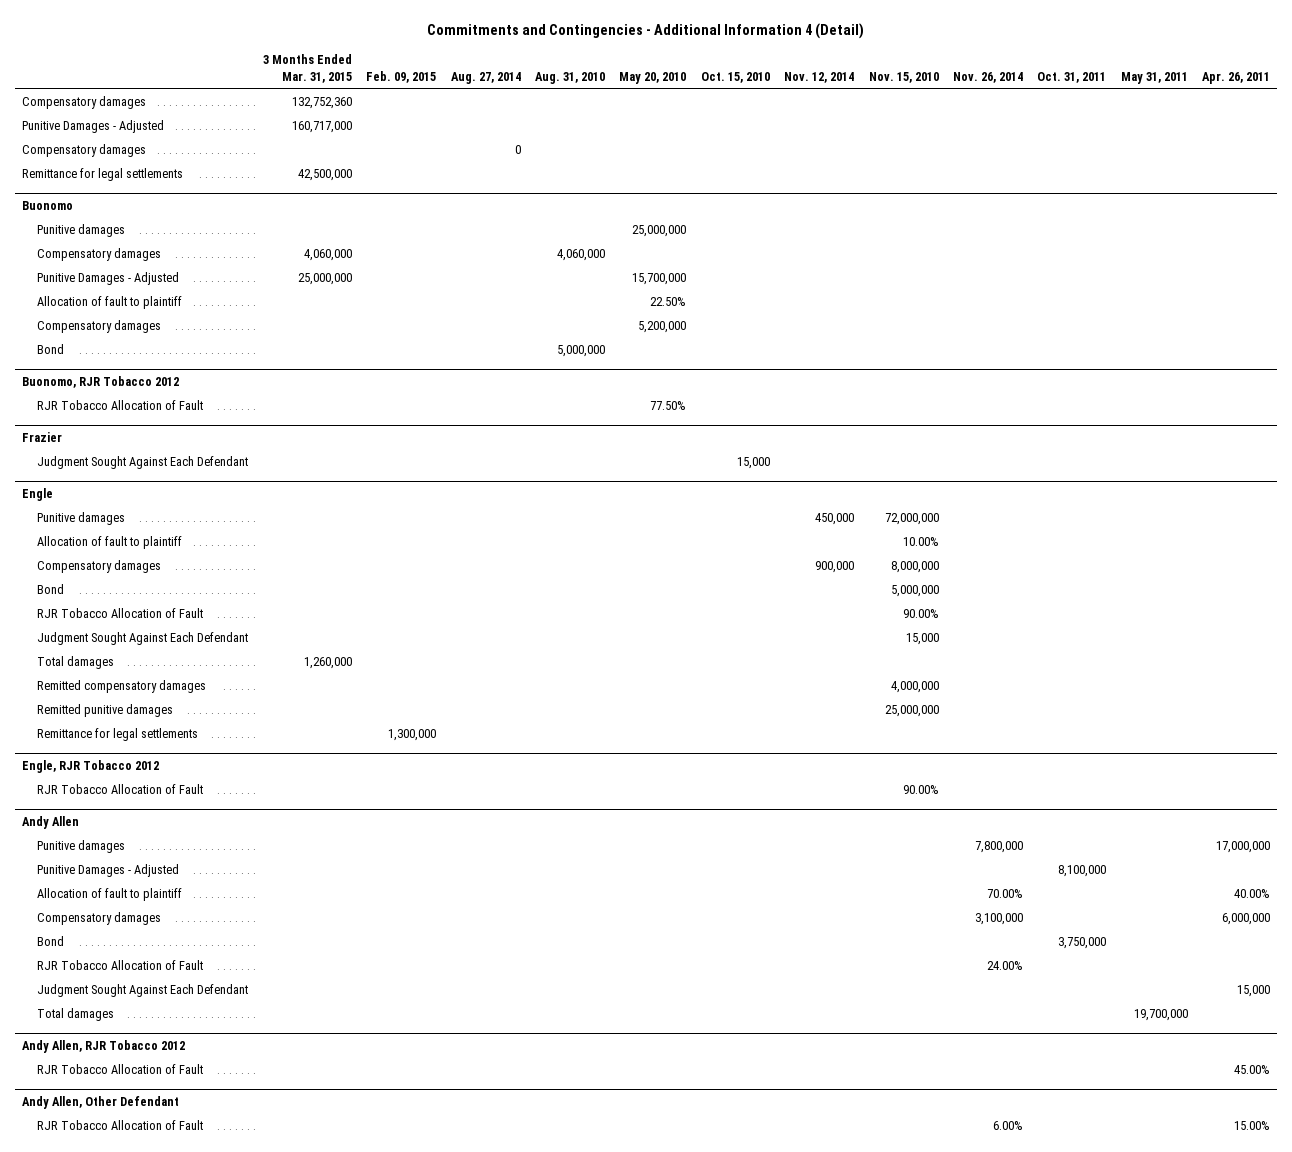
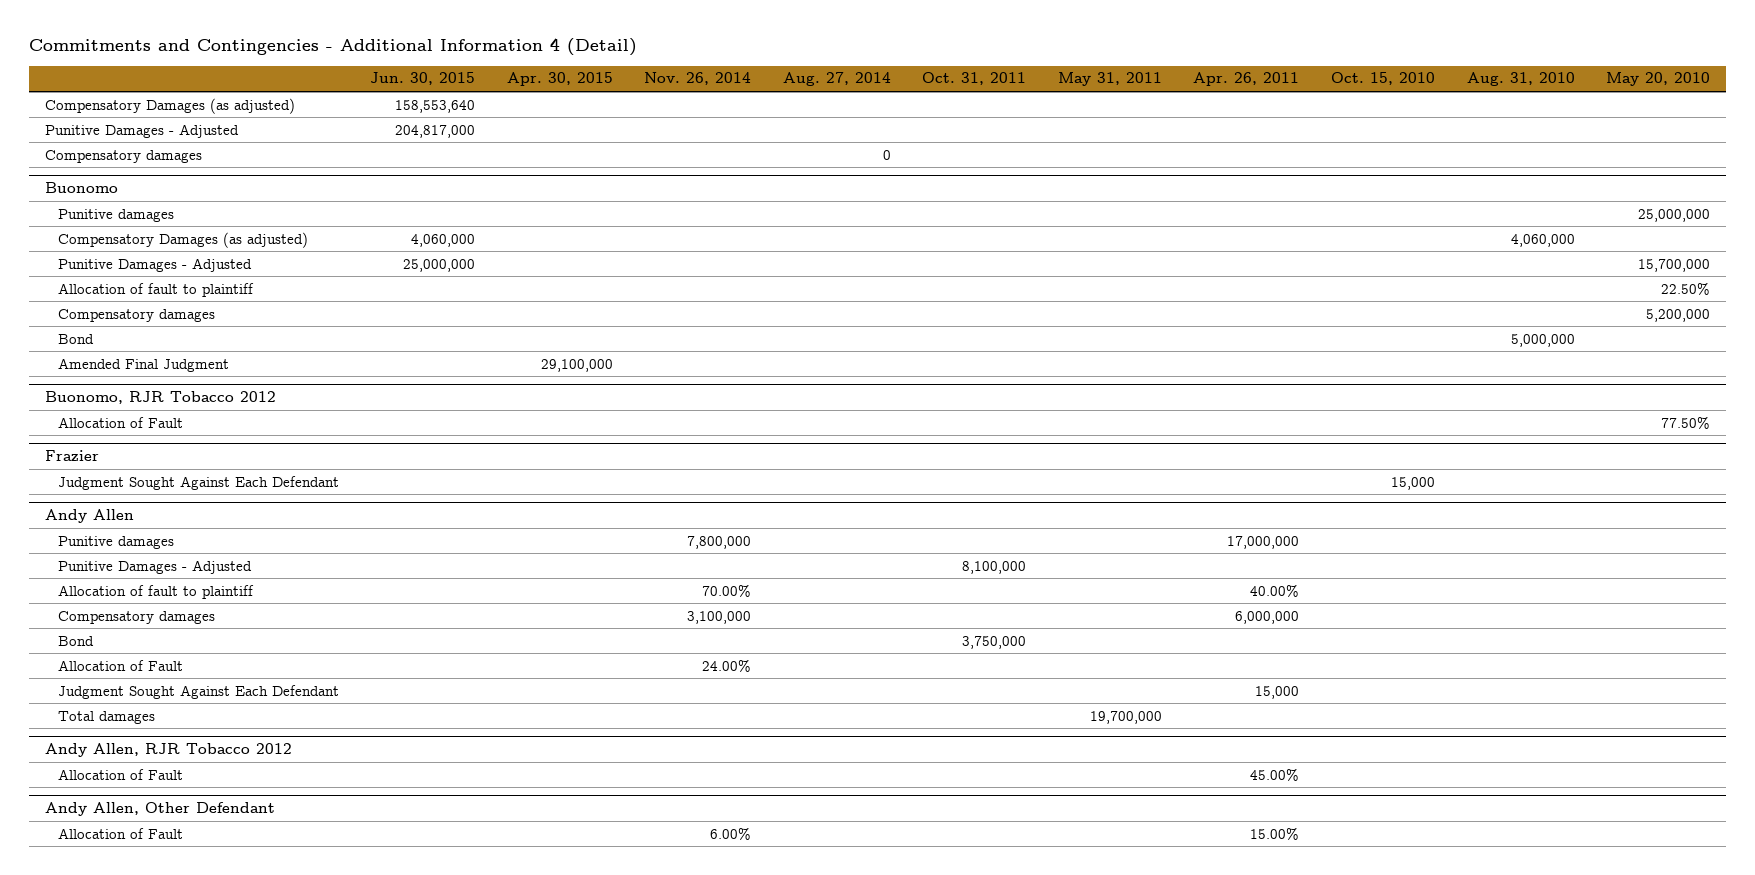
- | 3 Months Ended Mar. 31, 2015 | Feb. 09, 2015 | Aug. 27, 2014 | Aug. 31, 2010 | May 20, 2010 | Oct. 15, 2010 | Nov. 12, 2014 | Nov. 15, 2010 | Nov. 26, 2014 | Oct. 31, 2011 | May 31, 2011 | Apr. 26, 2011
+ | Jun. 30, 2015 | Apr. 30, 2015 | Nov. 26, 2014 | Aug. 27, 2014 | Oct. 31, 2011 | May 31, 2011 | Apr. 26, 2011 | Oct. 15, 2010 | Aug. 31, 2010 | May 20, 2010
- Compensatory damages | 132,752,360 | | | | | | | | | | |
+ Compensatory Damages (as adjusted) | 158,553,640 | | | | | | | | |
- Remittance for legal settlements | 42,500,000 | | | | | | | | | | |
@ Buonomo
- Compensatory damages | 4,060,000 | | | 4,060,000 | | | | | | | |
+ Compensatory Damages (as adjusted) | 4,060,000 | | | | | | | | 4,060,000 |
+ Amended Final Judgment | | 29,100,000 | | | | | | | |
@ Buonomo, RJR Tobacco 2012
- RJR Tobacco Allocation of Fault | | | | | 77.50% | | | | | | |
+ Allocation of Fault | | | | | | | | | | 77.50%
- Engle
- Punitive damages | | | | | | | 450,000 | 72,000,000 | | | |
- Allocation of fault to plaintiff | | | | | | | | 10.00% | | | |
- Compensatory damages | | | | | | | 900,000 | 8,000,000 | | | |
- Bond | | | | | | | | 5,000,000 | | | |
- RJR Tobacco Allocation of Fault | | | | | | | | 90.00% | | | |
- Judgment Sought Against Each Defendant | | | | | | | | 15,000 | | | |
- Total damages | 1,260,000 | | | | | | | | | | |
- Remitted compensatory damages | | | | | | | | 4,000,000 | | | |
- Remitted punitive damages | | | | | | | | 25,000,000 | | | |
- Remittance for legal settlements | | 1,300,000 | | | | | | | | | |
- Engle, RJR Tobacco 2012
- RJR Tobacco Allocation of Fault | | | | | | | | 90.00% | | | |
@ Andy Allen
- RJR Tobacco Allocation of Fault | | | | | | | | | 24.00% | | |
+ Allocation of Fault | | | 24.00% | | | | | | |
@ Andy Allen, RJR Tobacco 2012
- RJR Tobacco Allocation of Fault | | | | | | | | | | | | 45.00%
+ Allocation of Fault | | | | | | | 45.00% | | |
@ Andy Allen, Other Defendant
- RJR Tobacco Allocation of Fault | | | | | | | | | 6.00% | | | 15.00%
+ Allocation of Fault | | | 6.00% | | | | 15.00% | | |

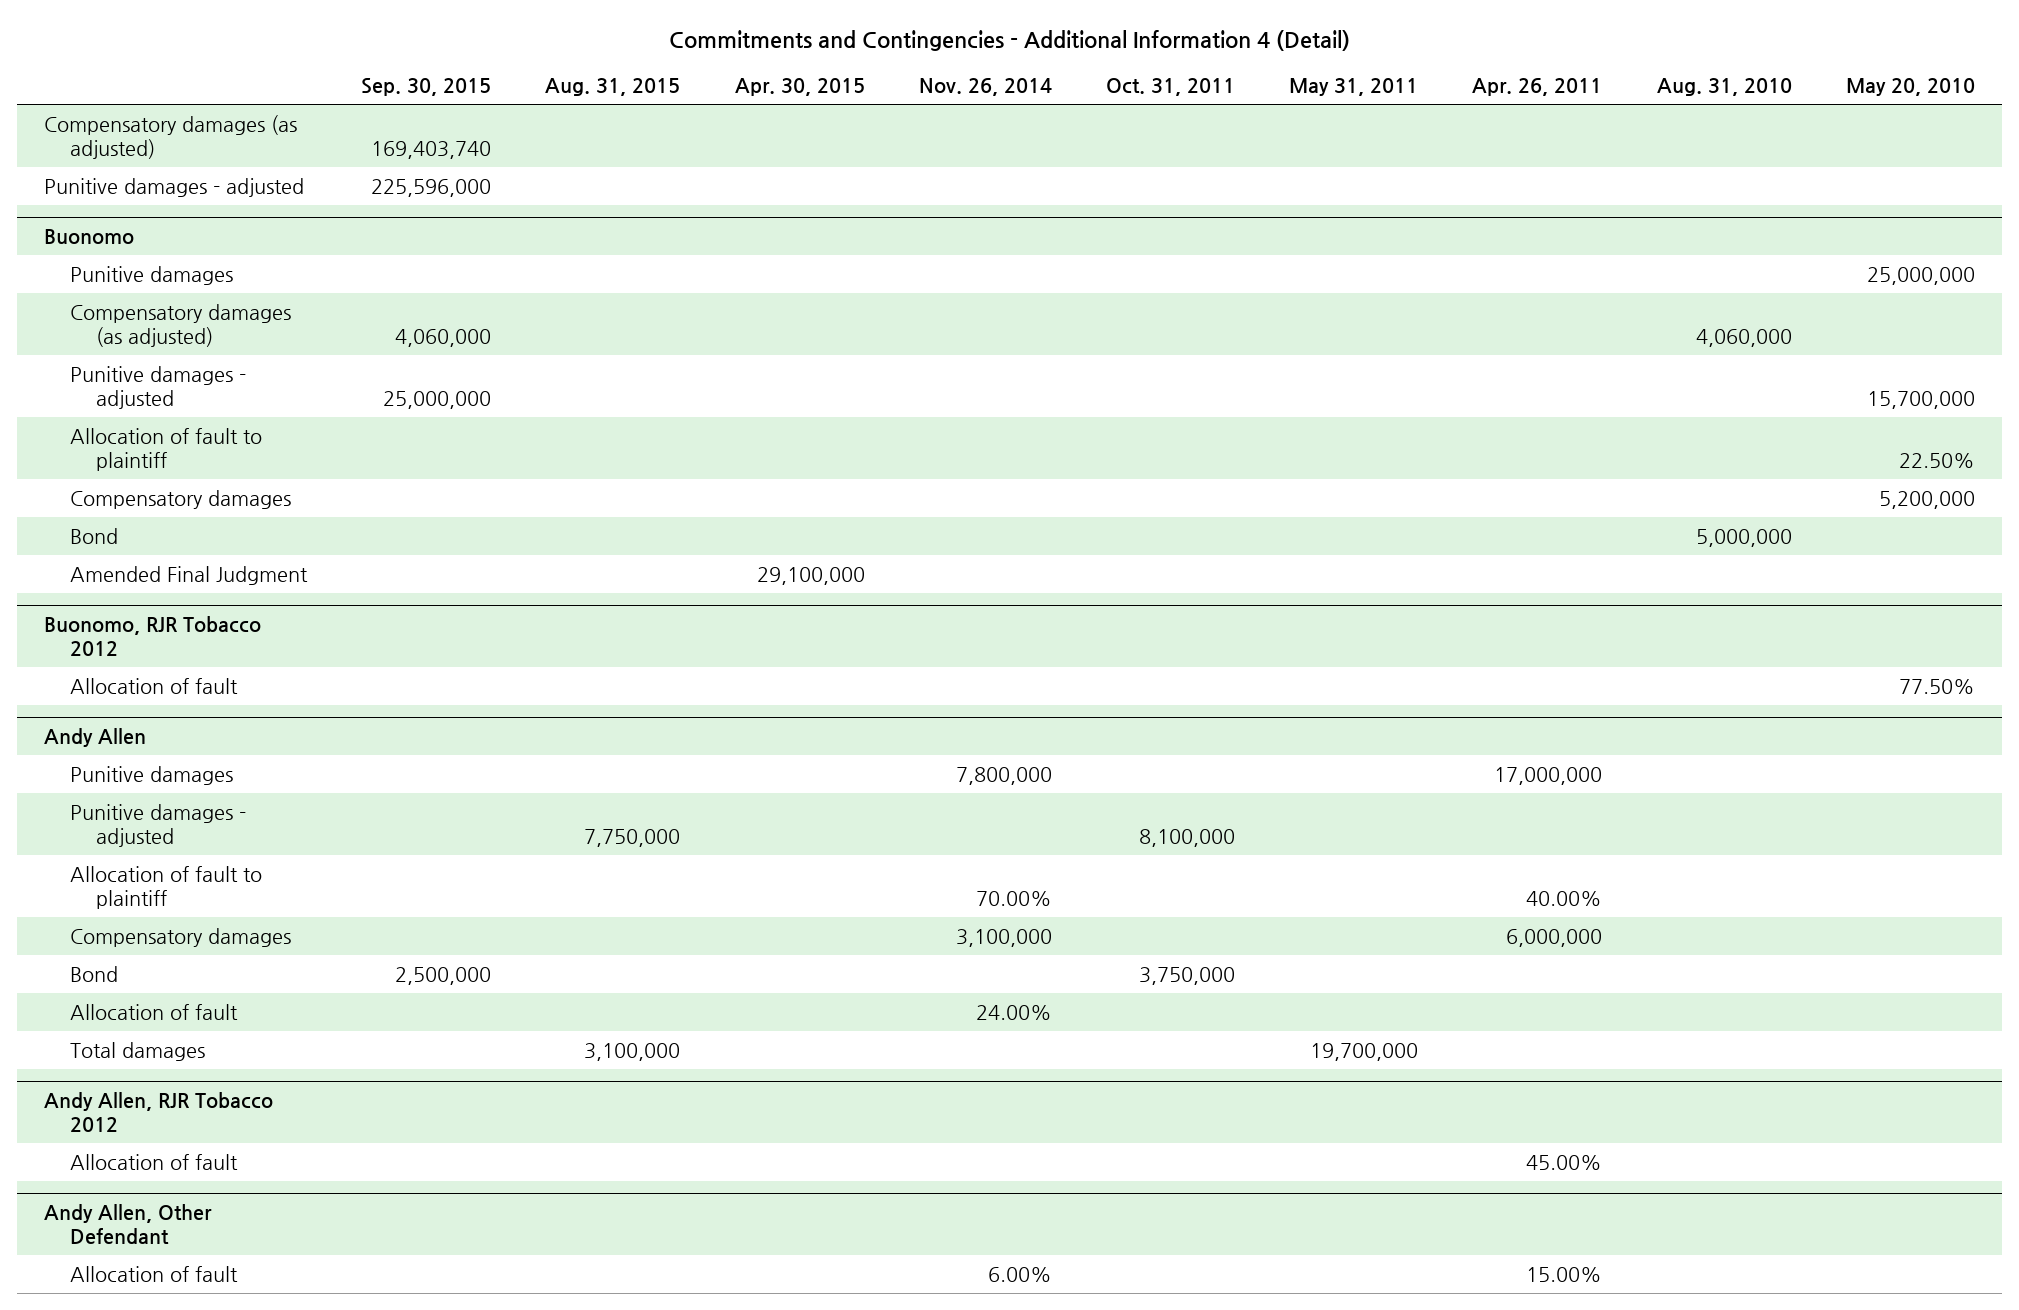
- | Jun. 30, 2015 | Apr. 30, 2015 | Nov. 26, 2014 | Aug. 27, 2014 | Oct. 31, 2011 | May 31, 2011 | Apr. 26, 2011 | Oct. 15, 2010 | Aug. 31, 2010 | May 20, 2010
+ | Sep. 30, 2015 | Aug. 31, 2015 | Apr. 30, 2015 | Nov. 26, 2014 | Oct. 31, 2011 | May 31, 2011 | Apr. 26, 2011 | Aug. 31, 2010 | May 20, 2010
- Compensatory Damages (as adjusted) | 158,553,640 | | | | | | | | |
- Punitive Damages - Adjusted | 204,817,000 | | | | | | | | |
- Compensatory damages | | | | 0 | | | | | |
+ Compensatory damages (as adjusted) | 169,403,740 | | | | | | | |
+ Punitive damages - adjusted | 225,596,000 | | | | | | | |
@ Buonomo
- Compensatory Damages (as adjusted) | 4,060,000 | | | | | | | | 4,060,000 |
- Punitive Damages - Adjusted | 25,000,000 | | | | | | | | | 15,700,000
+ Compensatory damages (as adjusted) | 4,060,000 | | | | | | | 4,060,000 |
+ Punitive damages - adjusted | 25,000,000 | | | | | | | | 15,700,000
@ Buonomo, RJR Tobacco 2012
- Allocation of Fault | | | | | | | | | | 77.50%
- Frazier
- Judgment Sought Against Each Defendant | | | | | | | | 15,000 | |
@ Buonomo, RJR Tobacco 2012
+ Allocation of fault | | | | | | | | | 77.50%
@ Andy Allen
- Punitive Damages - Adjusted | | | | | 8,100,000 | | | | |
+ Punitive damages - adjusted | | 7,750,000 | | | 8,100,000 | | | |
- Allocation of Fault | | | 24.00% | | | | | | |
- Judgment Sought Against Each Defendant | | | | | | | 15,000 | | |
+ Allocation of fault | | | | 24.00% | | | | |
@ Andy Allen, RJR Tobacco 2012
- Allocation of Fault | | | | | | | 45.00% | | |
+ Allocation of fault | | | | | | | 45.00% | |
@ Andy Allen, Other Defendant
- Allocation of Fault | | | 6.00% | | | | 15.00% | | |
+ Allocation of fault | | | | 6.00% | | | 15.00% | |

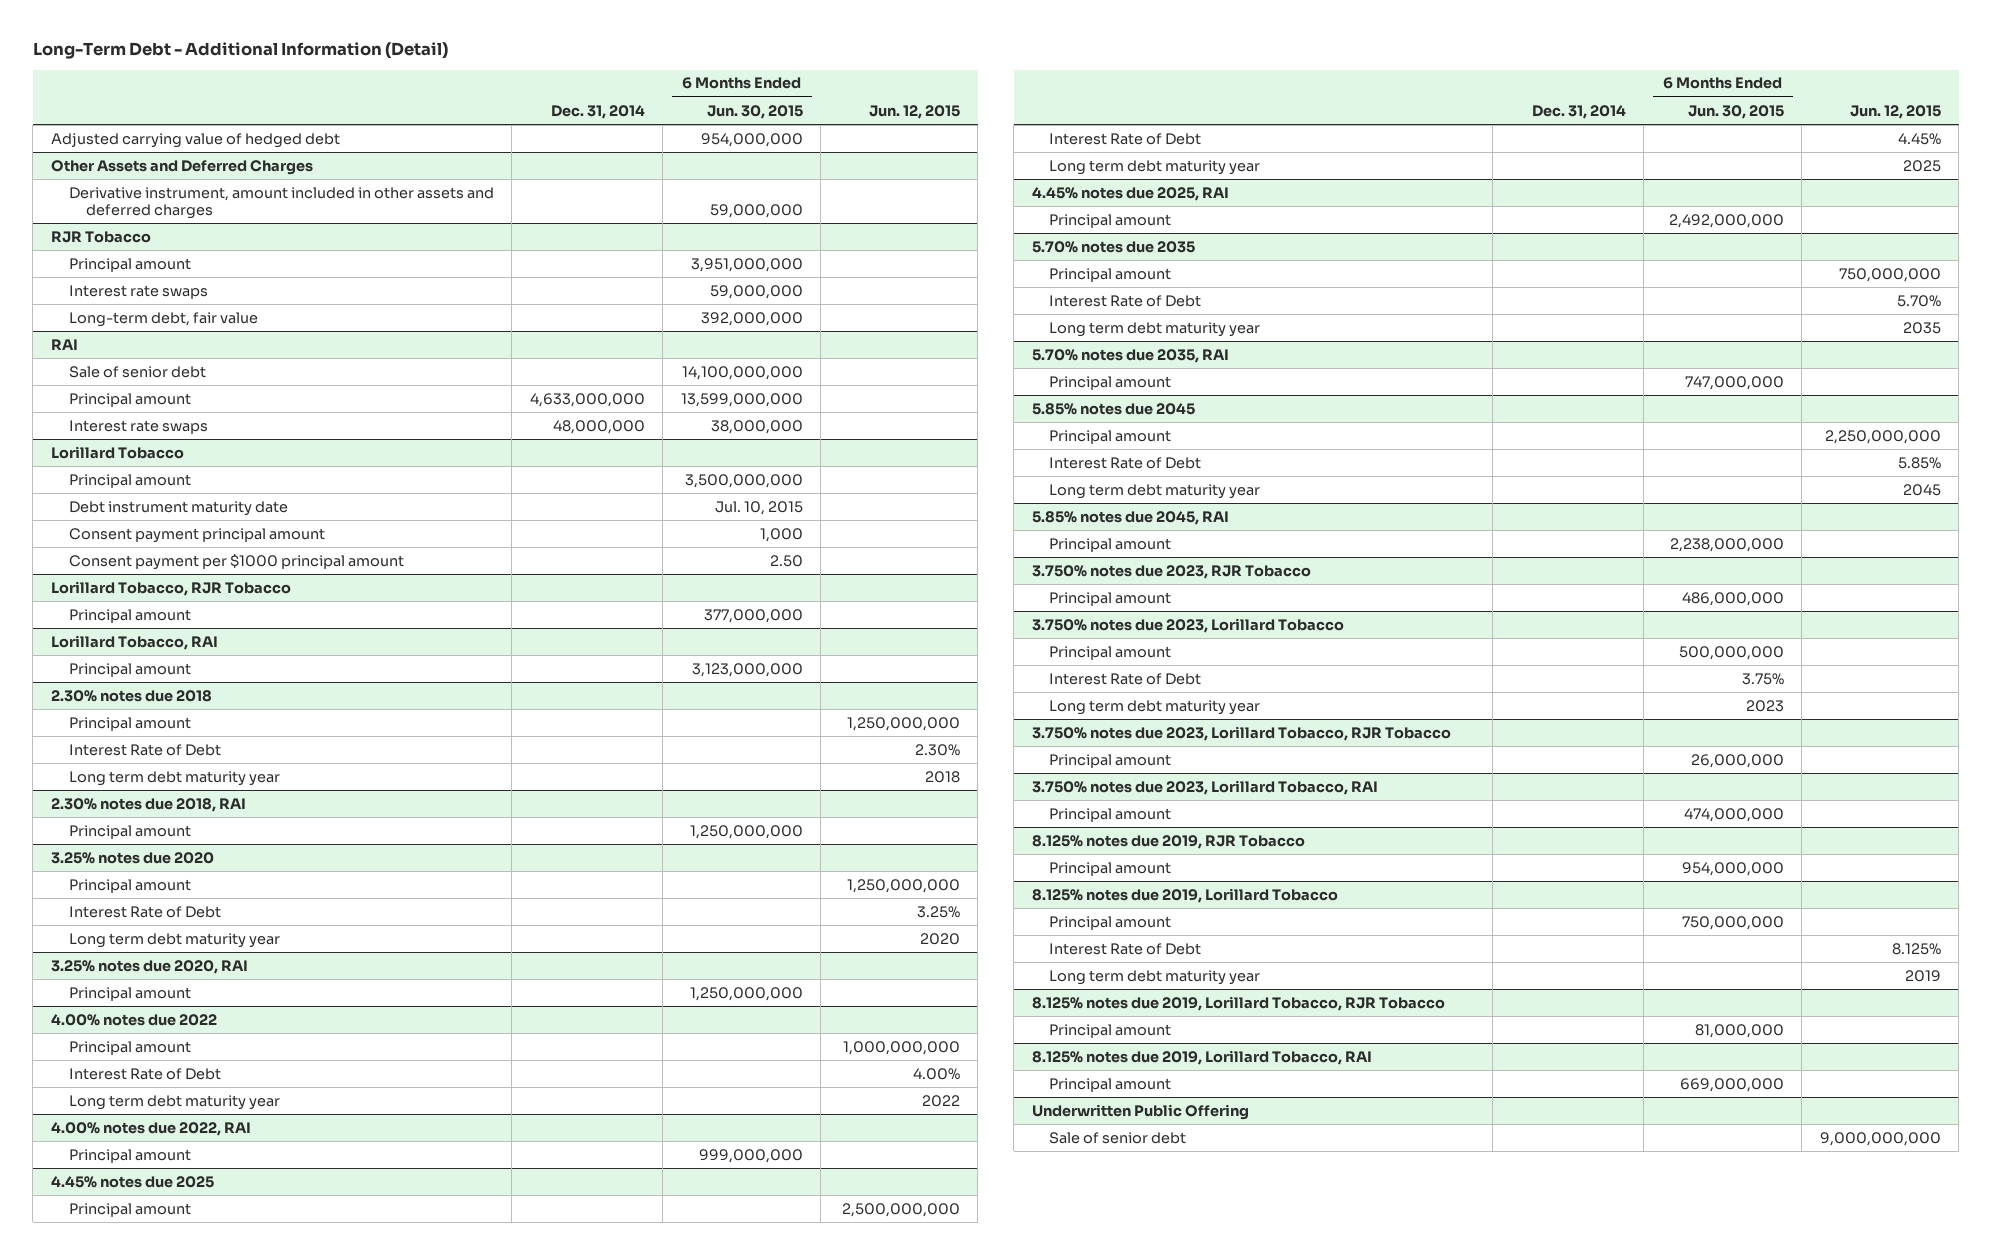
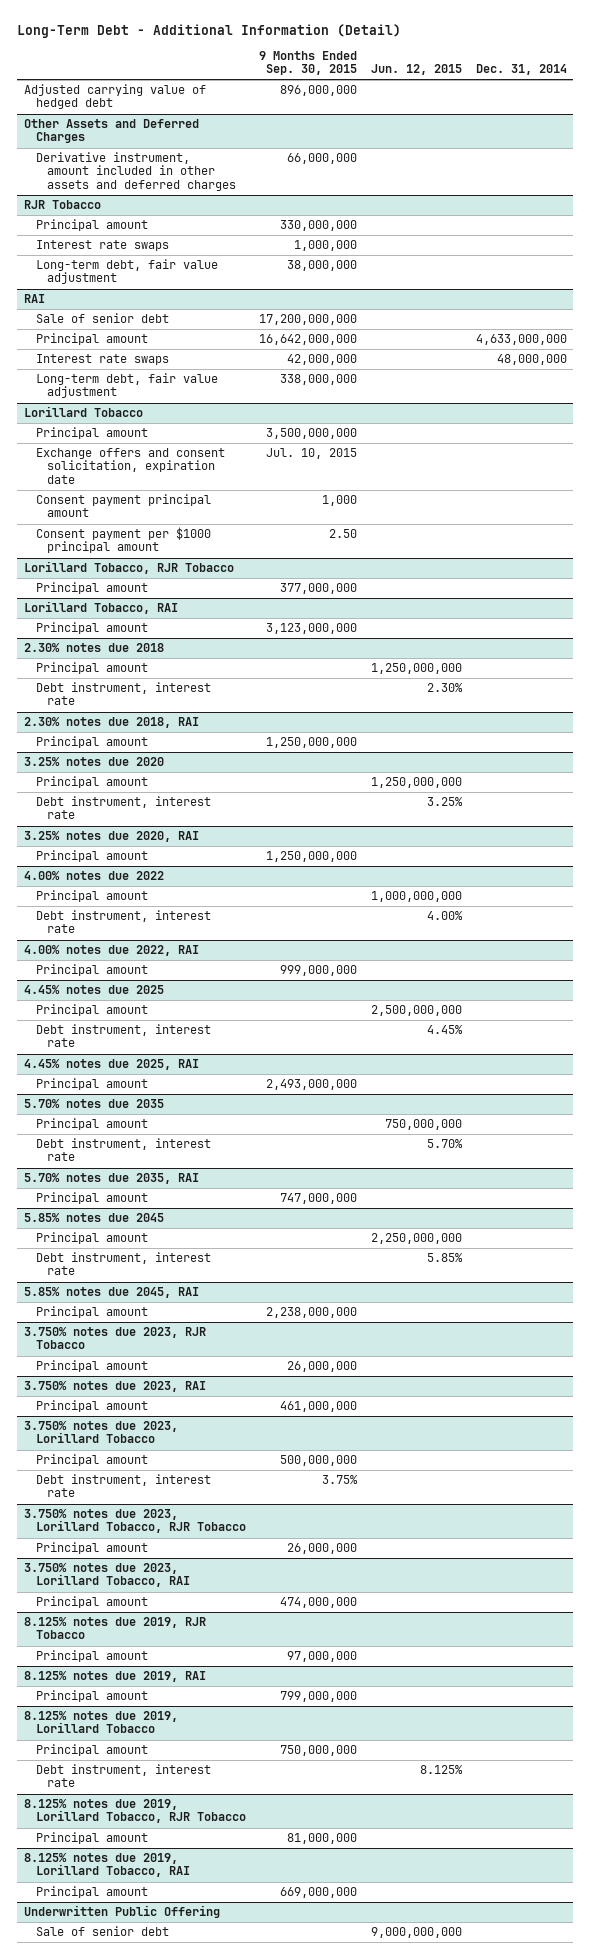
- | Dec. 31, 2014 | 6 Months Ended Jun. 30, 2015 | Jun. 12, 2015
+ | 9 Months Ended Sep. 30, 2015 | Jun. 12, 2015 | Dec. 31, 2014
@ RJR Tobacco
- Long-term debt, fair value | | 392,000,000 |
+ Long-term debt, fair value adjustment | 38,000,000 | |
@ RAI
+ Long-term debt, fair value adjustment | 338,000,000 | |
@ Lorillard Tobacco
- Debt instrument maturity date | | Jul. 10, 2015 |
+ Exchange offers and consent solicitation, expiration date | Jul. 10, 2015 | |
@ 2.30% notes due 2018
- Interest Rate of Debt | | | 2.30%
- Long term debt maturity year | | | 2018
+ Debt instrument, interest rate | | 2.30% |
@ 3.25% notes due 2020
- Interest Rate of Debt | | | 3.25%
- Long term debt maturity year | | | 2020
+ Debt instrument, interest rate | | 3.25% |
@ 4.00% notes due 2022
- Interest Rate of Debt | | | 4.00%
- Long term debt maturity year | | | 2022
+ Debt instrument, interest rate | | 4.00% |
@ 4.45% notes due 2025
- Interest Rate of Debt | | | 4.45%
- Long term debt maturity year | | | 2025
+ Debt instrument, interest rate | | 4.45% |
@ 5.70% notes due 2035
- Interest Rate of Debt | | | 5.70%
- Long term debt maturity year | | | 2035
+ Debt instrument, interest rate | | 5.70% |
@ 5.85% notes due 2045
- Interest Rate of Debt | | | 5.85%
- Long term debt maturity year | | | 2045
+ Debt instrument, interest rate | | 5.85% |
+ 3.750% notes due 2023, RAI
+ Principal amount | 461,000,000 | |
@ 3.750% notes due 2023, Lorillard Tobacco
- Interest Rate of Debt | | 3.75% |
- Long term debt maturity year | | 2023 |
+ Debt instrument, interest rate | 3.75% | |
+ 8.125% notes due 2019, RAI
+ Principal amount | 799,000,000 | |
@ 8.125% notes due 2019, Lorillard Tobacco
- Interest Rate of Debt | | | 8.125%
- Long term debt maturity year | | | 2019
+ Debt instrument, interest rate | | 8.125% |

